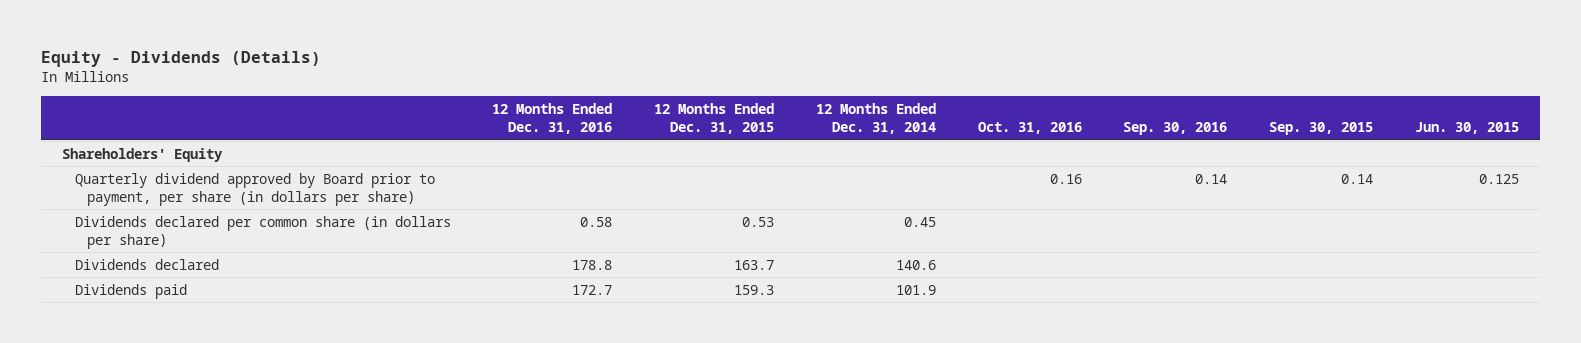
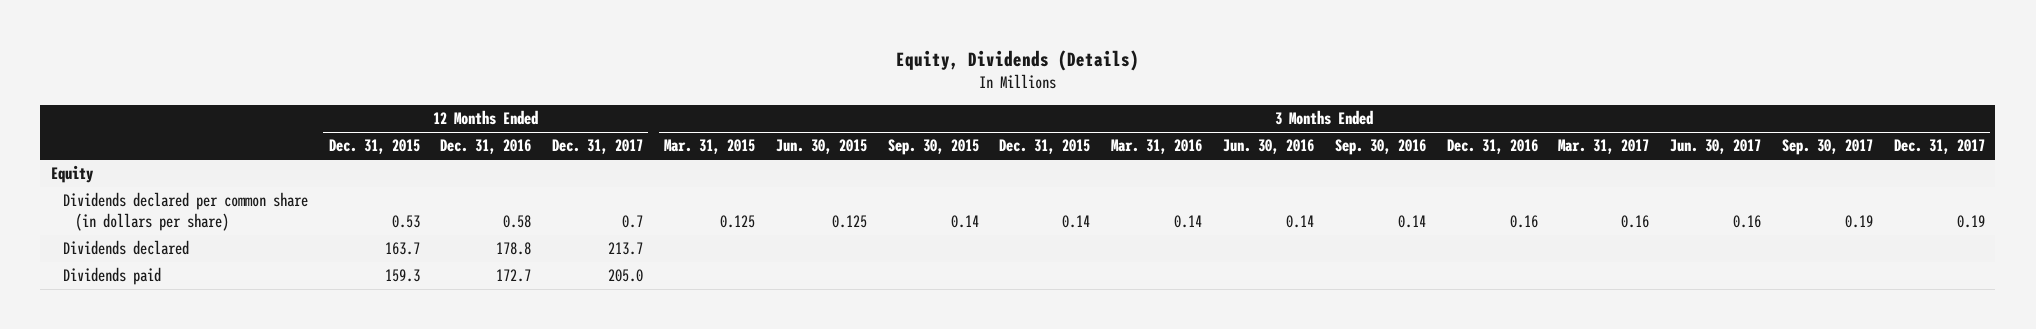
- Equity - Dividends (Details)
+ Equity, Dividends (Details)
- | 12 Months Ended Dec. 31, 2016 | 12 Months Ended Dec. 31, 2015 | 12 Months Ended Dec. 31, 2014 | Oct. 31, 2016 | Sep. 30, 2016 | Sep. 30, 2015 | Jun. 30, 2015
+ | 12 Months Ended Dec. 31, 2015 | 12 Months Ended Dec. 31, 2016 | 12 Months Ended Dec. 31, 2017 | 3 Months Ended Mar. 31, 2015 | 3 Months Ended Jun. 30, 2015 | 3 Months Ended Sep. 30, 2015 | 3 Months Ended Dec. 31, 2015 | 3 Months Ended Mar. 31, 2016 | 3 Months Ended Jun. 30, 2016 | 3 Months Ended Sep. 30, 2016 | 3 Months Ended Dec. 31, 2016 | 3 Months Ended Mar. 31, 2017 | 3 Months Ended Jun. 30, 2017 | 3 Months Ended Sep. 30, 2017 | 3 Months Ended Dec. 31, 2017
- Shareholders' Equity
- Quarterly dividend approved by Board prior to payment, per share (in dollars per share) | | | | 0.16 | 0.14 | 0.14 | 0.125
+ Equity

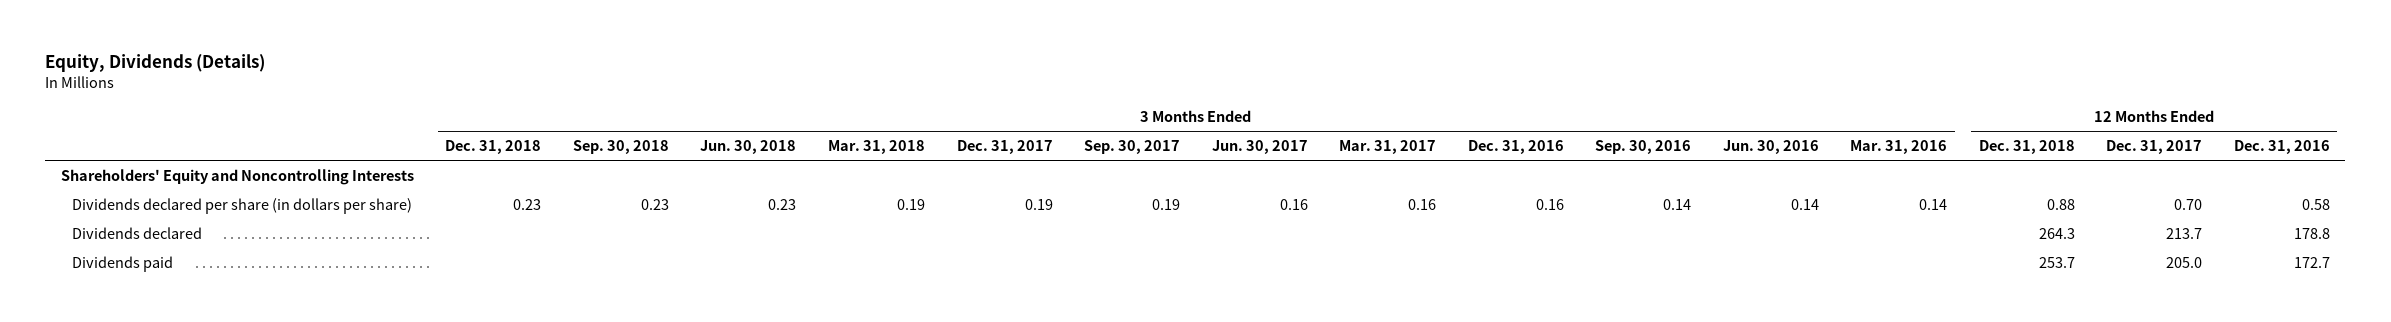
- | 12 Months Ended Dec. 31, 2015 | 12 Months Ended Dec. 31, 2016 | 12 Months Ended Dec. 31, 2017 | 3 Months Ended Mar. 31, 2015 | 3 Months Ended Jun. 30, 2015 | 3 Months Ended Sep. 30, 2015 | 3 Months Ended Dec. 31, 2015 | 3 Months Ended Mar. 31, 2016 | 3 Months Ended Jun. 30, 2016 | 3 Months Ended Sep. 30, 2016 | 3 Months Ended Dec. 31, 2016 | 3 Months Ended Mar. 31, 2017 | 3 Months Ended Jun. 30, 2017 | 3 Months Ended Sep. 30, 2017 | 3 Months Ended Dec. 31, 2017
+ | 3 Months Ended Dec. 31, 2018 | 3 Months Ended Sep. 30, 2018 | 3 Months Ended Jun. 30, 2018 | 3 Months Ended Mar. 31, 2018 | 3 Months Ended Dec. 31, 2017 | 3 Months Ended Sep. 30, 2017 | 3 Months Ended Jun. 30, 2017 | 3 Months Ended Mar. 31, 2017 | 3 Months Ended Dec. 31, 2016 | 3 Months Ended Sep. 30, 2016 | 3 Months Ended Jun. 30, 2016 | 3 Months Ended Mar. 31, 2016 | 12 Months Ended Dec. 31, 2018 | 12 Months Ended Dec. 31, 2017 | 12 Months Ended Dec. 31, 2016
- Equity
- Dividends declared per common share (in dollars per share) | 0.53 | 0.58 | 0.7 | 0.125 | 0.125 | 0.14 | 0.14 | 0.14 | 0.14 | 0.14 | 0.16 | 0.16 | 0.16 | 0.19 | 0.19
+ Shareholders' Equity and Noncontrolling Interests
+ Dividends declared per share (in dollars per share) | 0.23 | 0.23 | 0.23 | 0.19 | 0.19 | 0.19 | 0.16 | 0.16 | 0.16 | 0.14 | 0.14 | 0.14 | 0.88 | 0.70 | 0.58

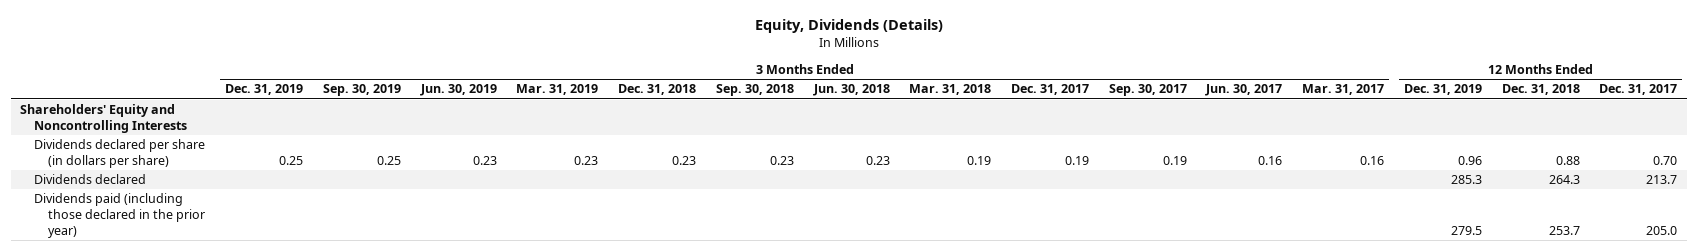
- | 3 Months Ended Dec. 31, 2018 | 3 Months Ended Sep. 30, 2018 | 3 Months Ended Jun. 30, 2018 | 3 Months Ended Mar. 31, 2018 | 3 Months Ended Dec. 31, 2017 | 3 Months Ended Sep. 30, 2017 | 3 Months Ended Jun. 30, 2017 | 3 Months Ended Mar. 31, 2017 | 3 Months Ended Dec. 31, 2016 | 3 Months Ended Sep. 30, 2016 | 3 Months Ended Jun. 30, 2016 | 3 Months Ended Mar. 31, 2016 | 12 Months Ended Dec. 31, 2018 | 12 Months Ended Dec. 31, 2017 | 12 Months Ended Dec. 31, 2016
+ | 3 Months Ended Dec. 31, 2019 | 3 Months Ended Sep. 30, 2019 | 3 Months Ended Jun. 30, 2019 | 3 Months Ended Mar. 31, 2019 | 3 Months Ended Dec. 31, 2018 | 3 Months Ended Sep. 30, 2018 | 3 Months Ended Jun. 30, 2018 | 3 Months Ended Mar. 31, 2018 | 3 Months Ended Dec. 31, 2017 | 3 Months Ended Sep. 30, 2017 | 3 Months Ended Jun. 30, 2017 | 3 Months Ended Mar. 31, 2017 | 12 Months Ended Dec. 31, 2019 | 12 Months Ended Dec. 31, 2018 | 12 Months Ended Dec. 31, 2017
- Dividends paid | | | | | | | | | | | | | 253.7 | 205.0 | 172.7
+ Dividends paid (including those declared in the prior year) | | | | | | | | | | | | | 279.5 | 253.7 | 205.0

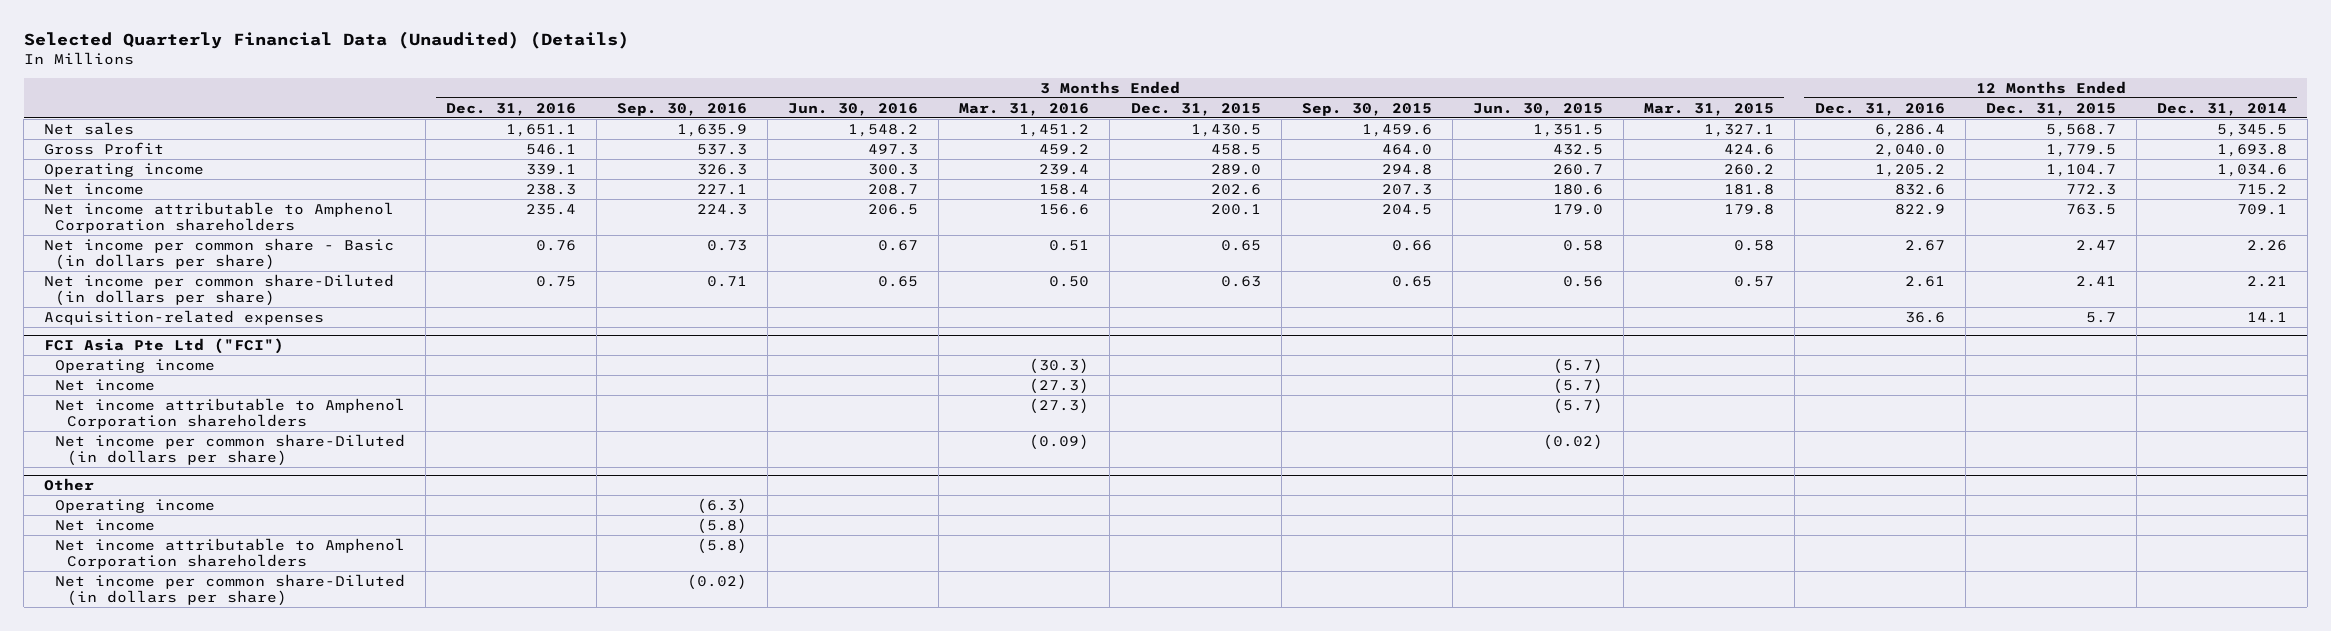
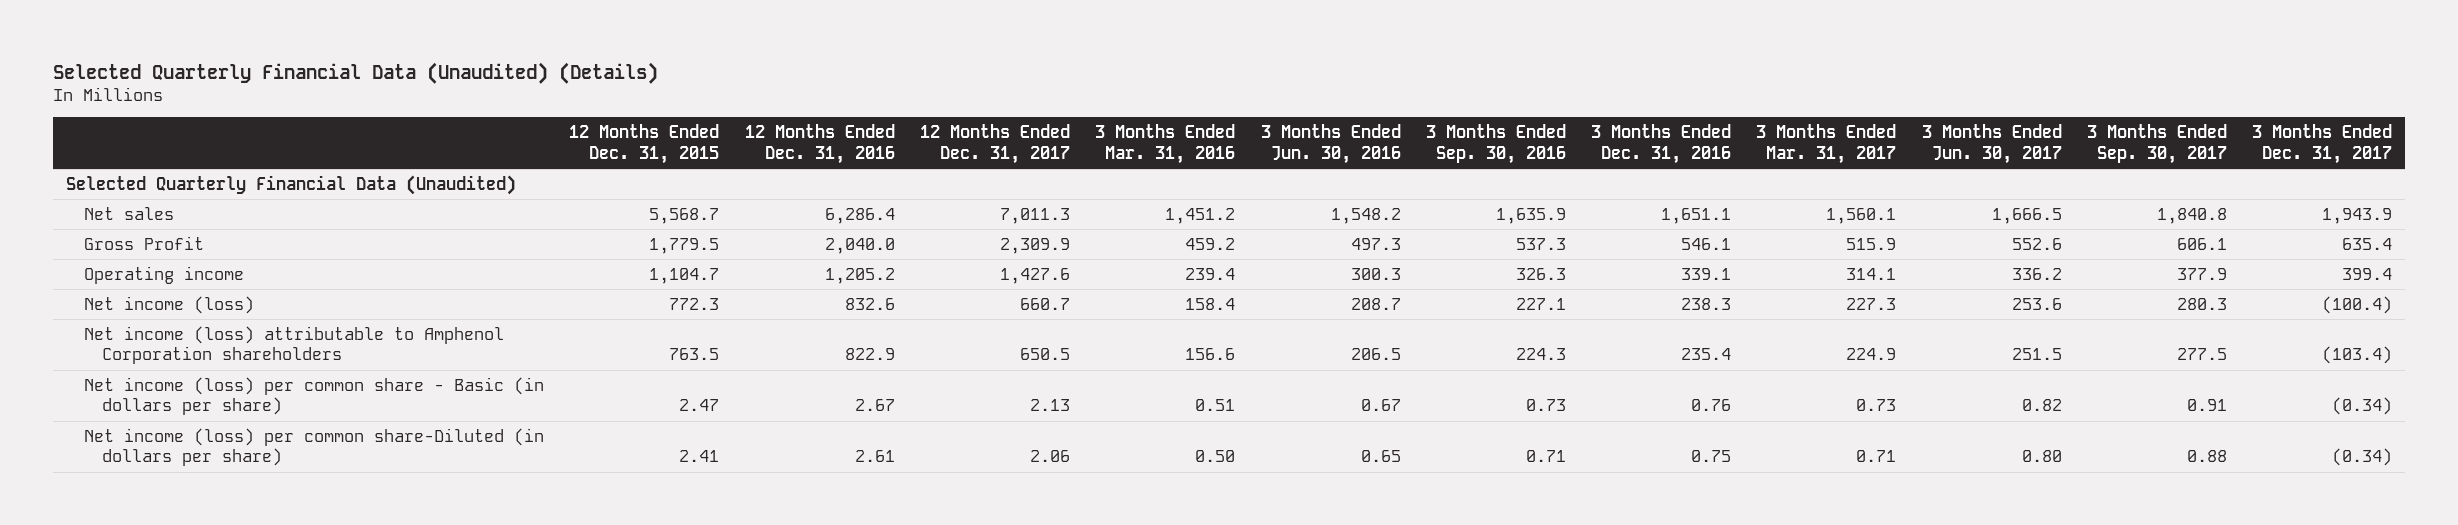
- | 3 Months Ended Dec. 31, 2016 | 3 Months Ended Sep. 30, 2016 | 3 Months Ended Jun. 30, 2016 | 3 Months Ended Mar. 31, 2016 | 3 Months Ended Dec. 31, 2015 | 3 Months Ended Sep. 30, 2015 | 3 Months Ended Jun. 30, 2015 | 3 Months Ended Mar. 31, 2015 | 12 Months Ended Dec. 31, 2016 | 12 Months Ended Dec. 31, 2015 | 12 Months Ended Dec. 31, 2014
+ | 12 Months Ended Dec. 31, 2015 | 12 Months Ended Dec. 31, 2016 | 12 Months Ended Dec. 31, 2017 | 3 Months Ended Mar. 31, 2016 | 3 Months Ended Jun. 30, 2016 | 3 Months Ended Sep. 30, 2016 | 3 Months Ended Dec. 31, 2016 | 3 Months Ended Mar. 31, 2017 | 3 Months Ended Jun. 30, 2017 | 3 Months Ended Sep. 30, 2017 | 3 Months Ended Dec. 31, 2017
+ Selected Quarterly Financial Data (Unaudited)
- Net income | 238.3 | 227.1 | 208.7 | 158.4 | 202.6 | 207.3 | 180.6 | 181.8 | 832.6 | 772.3 | 715.2
- Net income attributable to Amphenol Corporation shareholders | 235.4 | 224.3 | 206.5 | 156.6 | 200.1 | 204.5 | 179.0 | 179.8 | 822.9 | 763.5 | 709.1
- Net income per common share - Basic (in dollars per share) | 0.76 | 0.73 | 0.67 | 0.51 | 0.65 | 0.66 | 0.58 | 0.58 | 2.67 | 2.47 | 2.26
- Net income per common share-Diluted (in dollars per share) | 0.75 | 0.71 | 0.65 | 0.50 | 0.63 | 0.65 | 0.56 | 0.57 | 2.61 | 2.41 | 2.21
- Acquisition-related expenses | | | | | | | | | 36.6 | 5.7 | 14.1
- FCI Asia Pte Ltd ("FCI")
- Operating income | | | | (30.3) | | | (5.7) | | | |
- Net income | | | | (27.3) | | | (5.7) | | | |
- Net income attributable to Amphenol Corporation shareholders | | | | (27.3) | | | (5.7) | | | |
- Net income per common share-Diluted (in dollars per share) | | | | (0.09) | | | (0.02) | | | |
- Other
- Operating income | | (6.3) | | | | | | | | |
- Net income | | (5.8) | | | | | | | | |
- Net income attributable to Amphenol Corporation shareholders | | (5.8) | | | | | | | | |
- Net income per common share-Diluted (in dollars per share) | | (0.02) | | | | | | | | |
+ Net income (loss) | 772.3 | 832.6 | 660.7 | 158.4 | 208.7 | 227.1 | 238.3 | 227.3 | 253.6 | 280.3 | (100.4)
+ Net income (loss) attributable to Amphenol Corporation shareholders | 763.5 | 822.9 | 650.5 | 156.6 | 206.5 | 224.3 | 235.4 | 224.9 | 251.5 | 277.5 | (103.4)
+ Net income (loss) per common share - Basic (in dollars per share) | 2.47 | 2.67 | 2.13 | 0.51 | 0.67 | 0.73 | 0.76 | 0.73 | 0.82 | 0.91 | (0.34)
+ Net income (loss) per common share-Diluted (in dollars per share) | 2.41 | 2.61 | 2.06 | 0.50 | 0.65 | 0.71 | 0.75 | 0.71 | 0.80 | 0.88 | (0.34)

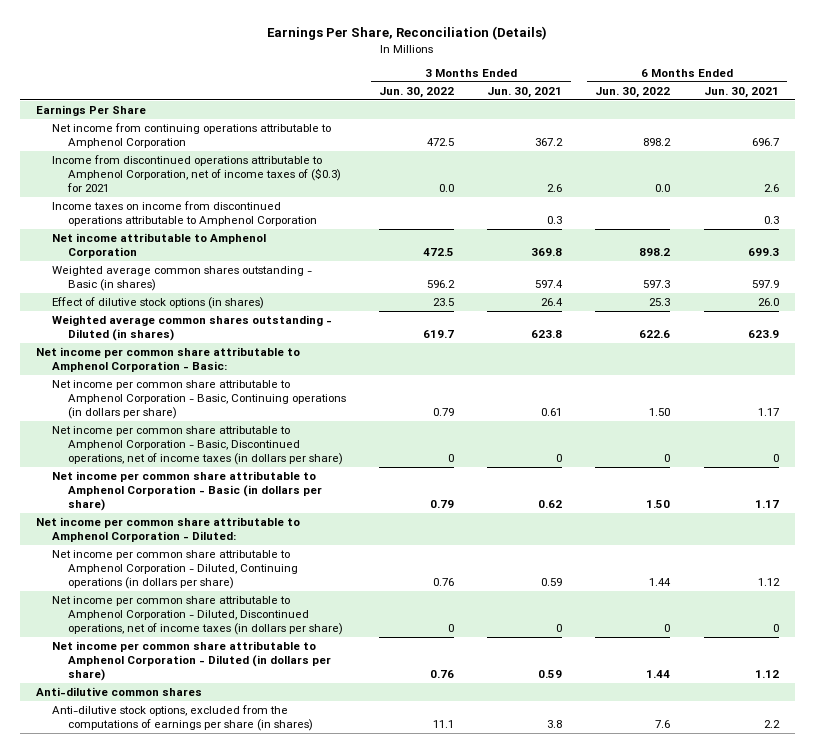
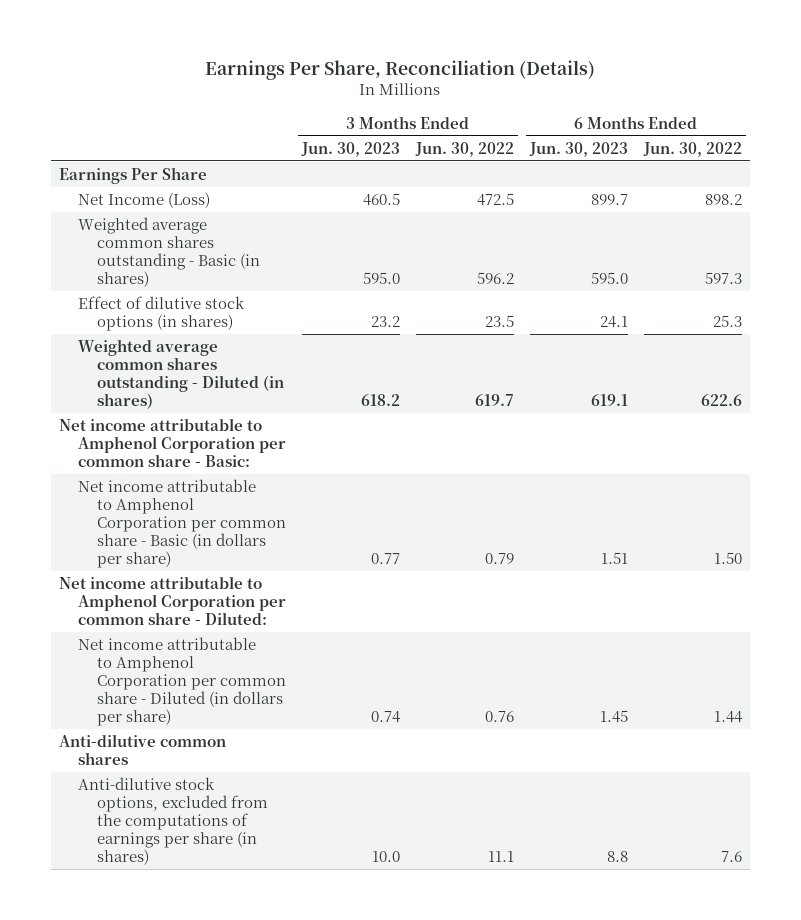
- | 3 Months Ended Jun. 30, 2022 | 3 Months Ended Jun. 30, 2021 | 6 Months Ended Jun. 30, 2022 | 6 Months Ended Jun. 30, 2021
+ | 3 Months Ended Jun. 30, 2023 | 3 Months Ended Jun. 30, 2022 | 6 Months Ended Jun. 30, 2023 | 6 Months Ended Jun. 30, 2022
- Net income from continuing operations attributable to Amphenol Corporation | 472.5 | 367.2 | 898.2 | 696.7
- Income from discontinued operations attributable to Amphenol Corporation, net of income taxes of ($0.3) for 2021 | 0.0 | 2.6 | 0.0 | 2.6
- Income taxes on income from discontinued operations attributable to Amphenol Corporation | | 0.3 | | 0.3
- Net income attributable to Amphenol Corporation | 472.5 | 369.8 | 898.2 | 699.3
+ Net Income (Loss) | 460.5 | 472.5 | 899.7 | 898.2
- Net income per common share attributable to Amphenol Corporation - Basic:
- Net income per common share attributable to Amphenol Corporation - Basic, Continuing operations (in dollars per share) | 0.79 | 0.61 | 1.50 | 1.17
- Net income per common share attributable to Amphenol Corporation - Basic, Discontinued operations, net of income taxes (in dollars per share) | 0 | 0 | 0 | 0
- Net income per common share attributable to Amphenol Corporation - Basic (in dollars per share) | 0.79 | 0.62 | 1.50 | 1.17
- Net income per common share attributable to Amphenol Corporation - Diluted:
- Net income per common share attributable to Amphenol Corporation - Diluted, Continuing operations (in dollars per share) | 0.76 | 0.59 | 1.44 | 1.12
- Net income per common share attributable to Amphenol Corporation - Diluted, Discontinued operations, net of income taxes (in dollars per share) | 0 | 0 | 0 | 0
- Net income per common share attributable to Amphenol Corporation - Diluted (in dollars per share) | 0.76 | 0.59 | 1.44 | 1.12
+ Net income attributable to Amphenol Corporation per common share - Basic:
+ Net income attributable to Amphenol Corporation per common share - Basic (in dollars per share) | 0.77 | 0.79 | 1.51 | 1.50
+ Net income attributable to Amphenol Corporation per common share - Diluted:
+ Net income attributable to Amphenol Corporation per common share - Diluted (in dollars per share) | 0.74 | 0.76 | 1.45 | 1.44

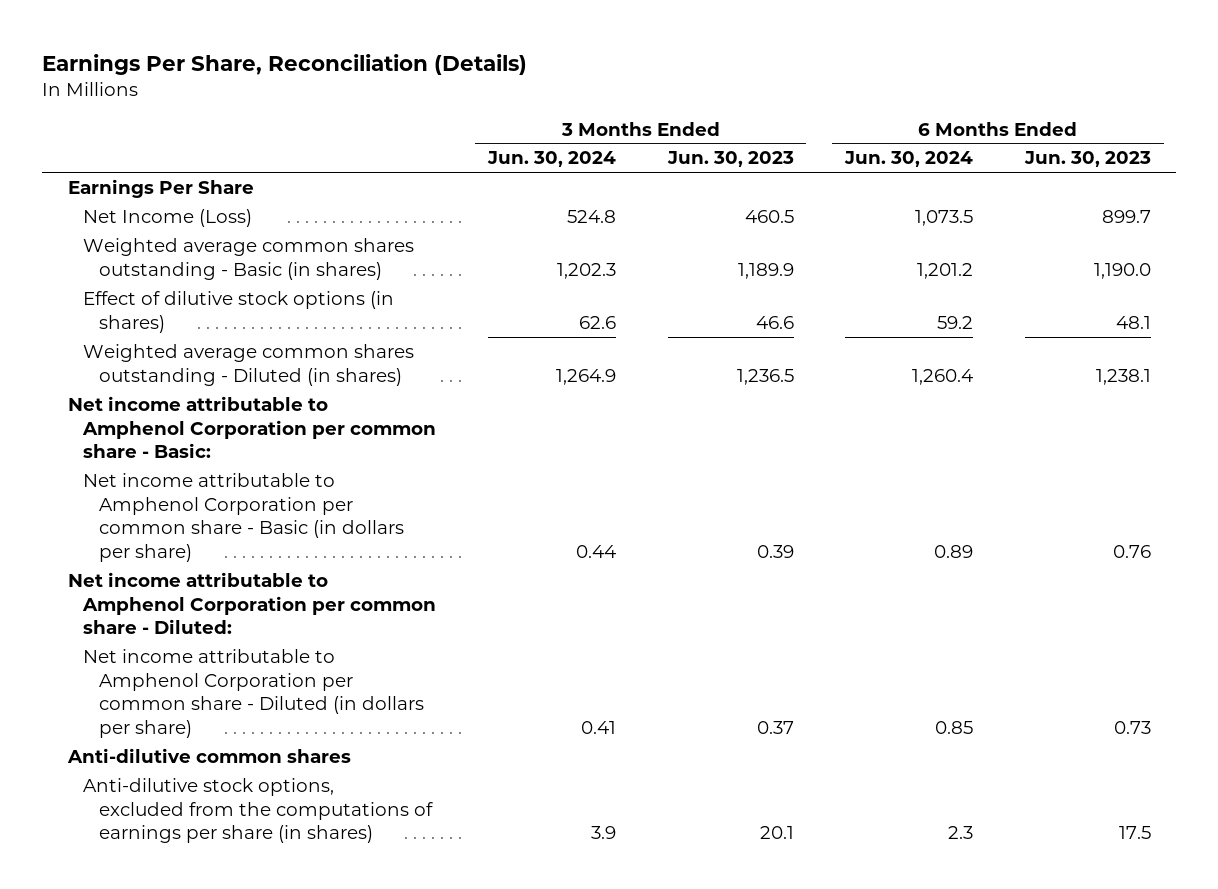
- | 3 Months Ended Jun. 30, 2023 | 3 Months Ended Jun. 30, 2022 | 6 Months Ended Jun. 30, 2023 | 6 Months Ended Jun. 30, 2022
+ | 3 Months Ended Jun. 30, 2024 | 3 Months Ended Jun. 30, 2023 | 6 Months Ended Jun. 30, 2024 | 6 Months Ended Jun. 30, 2023
- Weighted average common shares outstanding - Basic (in shares) | 595.0 | 596.2 | 595.0 | 597.3
- Effect of dilutive stock options (in shares) | 23.2 | 23.5 | 24.1 | 25.3
- Weighted average common shares outstanding - Diluted (in shares) | 618.2 | 619.7 | 619.1 | 622.6
+ Weighted average common shares outstanding - Basic (in shares) | 1,202.3 | 1,189.9 | 1,201.2 | 1,190.0
+ Effect of dilutive stock options (in shares) | 62.6 | 46.6 | 59.2 | 48.1
+ Weighted average common shares outstanding - Diluted (in shares) | 1,264.9 | 1,236.5 | 1,260.4 | 1,238.1
- Net income attributable to Amphenol Corporation per common share - Basic (in dollars per share) | 0.77 | 0.79 | 1.51 | 1.50
+ Net income attributable to Amphenol Corporation per common share - Basic (in dollars per share) | 0.44 | 0.39 | 0.89 | 0.76
- Net income attributable to Amphenol Corporation per common share - Diluted (in dollars per share) | 0.74 | 0.76 | 1.45 | 1.44
+ Net income attributable to Amphenol Corporation per common share - Diluted (in dollars per share) | 0.41 | 0.37 | 0.85 | 0.73
- Anti-dilutive stock options, excluded from the computations of earnings per share (in shares) | 10.0 | 11.1 | 8.8 | 7.6
+ Anti-dilutive stock options, excluded from the computations of earnings per share (in shares) | 3.9 | 20.1 | 2.3 | 17.5

